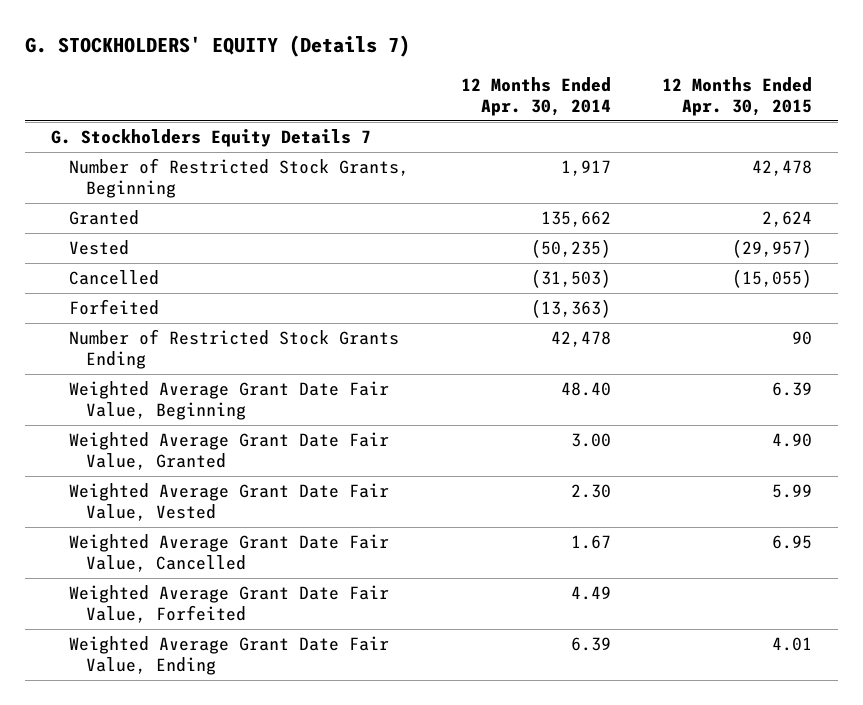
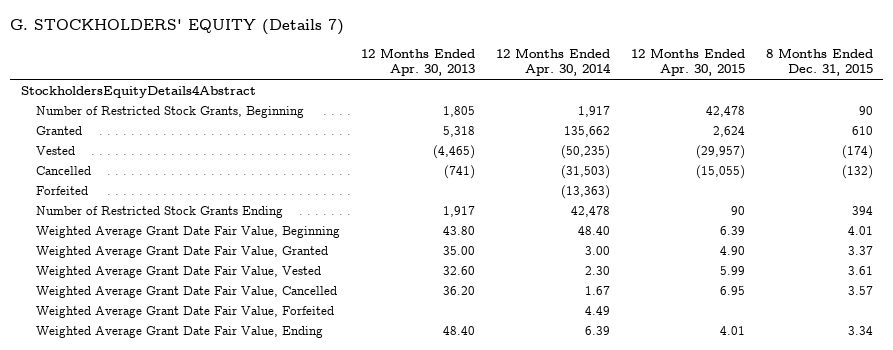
- | 12 Months Ended Apr. 30, 2014 | 12 Months Ended Apr. 30, 2015
+ | 12 Months Ended Apr. 30, 2013 | 12 Months Ended Apr. 30, 2014 | 12 Months Ended Apr. 30, 2015 | 8 Months Ended Dec. 31, 2015
- G. Stockholders Equity Details 7
+ StockholdersEquityDetails4Abstract

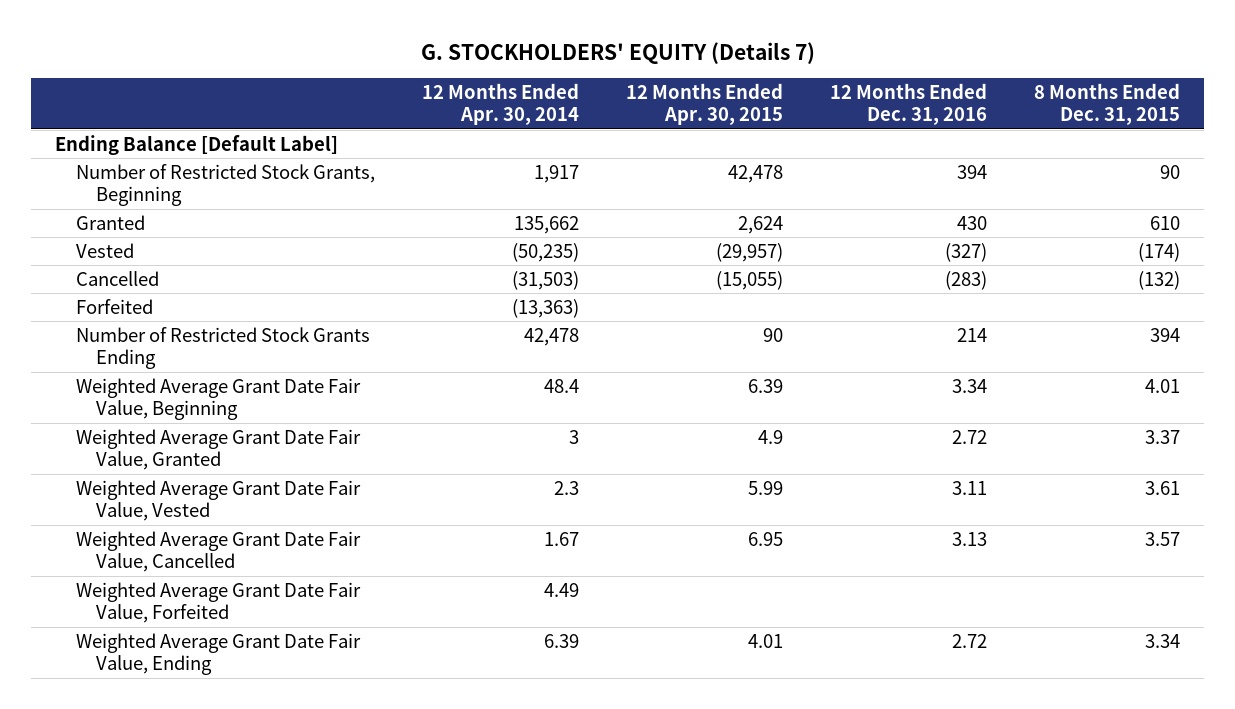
- | 12 Months Ended Apr. 30, 2013 | 12 Months Ended Apr. 30, 2014 | 12 Months Ended Apr. 30, 2015 | 8 Months Ended Dec. 31, 2015
+ | 12 Months Ended Apr. 30, 2014 | 12 Months Ended Apr. 30, 2015 | 12 Months Ended Dec. 31, 2016 | 8 Months Ended Dec. 31, 2015
- StockholdersEquityDetails4Abstract
+ Ending Balance [Default Label]
- Weighted Average Grant Date Fair Value, Beginning | 43.80 | 48.40 | 6.39 | 4.01
- Weighted Average Grant Date Fair Value, Granted | 35.00 | 3.00 | 4.90 | 3.37
- Weighted Average Grant Date Fair Value, Vested | 32.60 | 2.30 | 5.99 | 3.61
+ Weighted Average Grant Date Fair Value, Beginning | 48.4 | 6.39 | 3.34 | 4.01
+ Weighted Average Grant Date Fair Value, Granted | 3 | 4.9 | 2.72 | 3.37
+ Weighted Average Grant Date Fair Value, Vested | 2.3 | 5.99 | 3.11 | 3.61

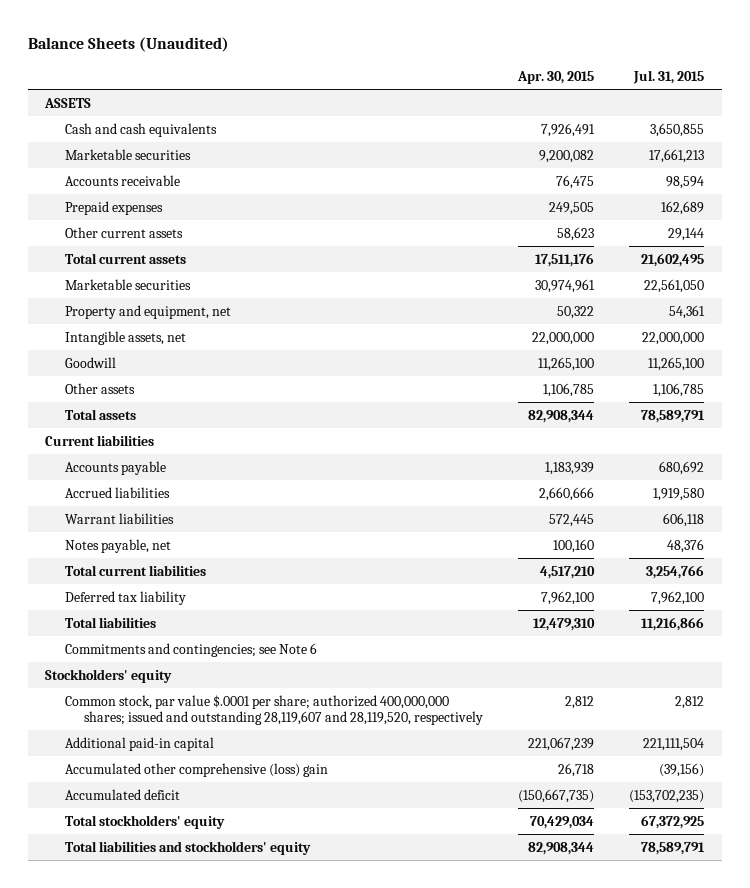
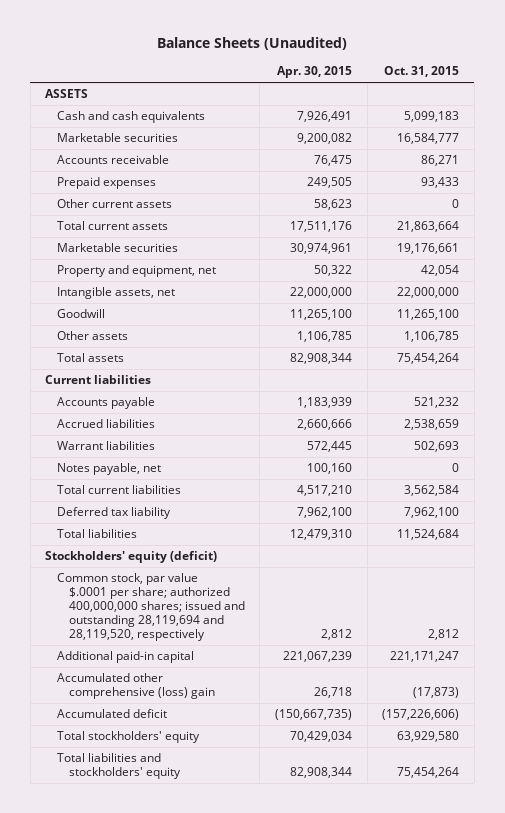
- | Apr. 30, 2015 | Jul. 31, 2015
+ | Apr. 30, 2015 | Oct. 31, 2015
- Commitments and contingencies; see Note 6
- Stockholders' equity
- Common stock, par value $.0001 per share; authorized 400,000,000 shares; issued and outstanding 28,119,607 and 28,119,520, respectively | 2,812 | 2,812
+ Stockholders' equity (deficit)
+ Common stock, par value $.0001 per share; authorized 400,000,000 shares; issued and outstanding 28,119,694 and 28,119,520, respectively | 2,812 | 2,812

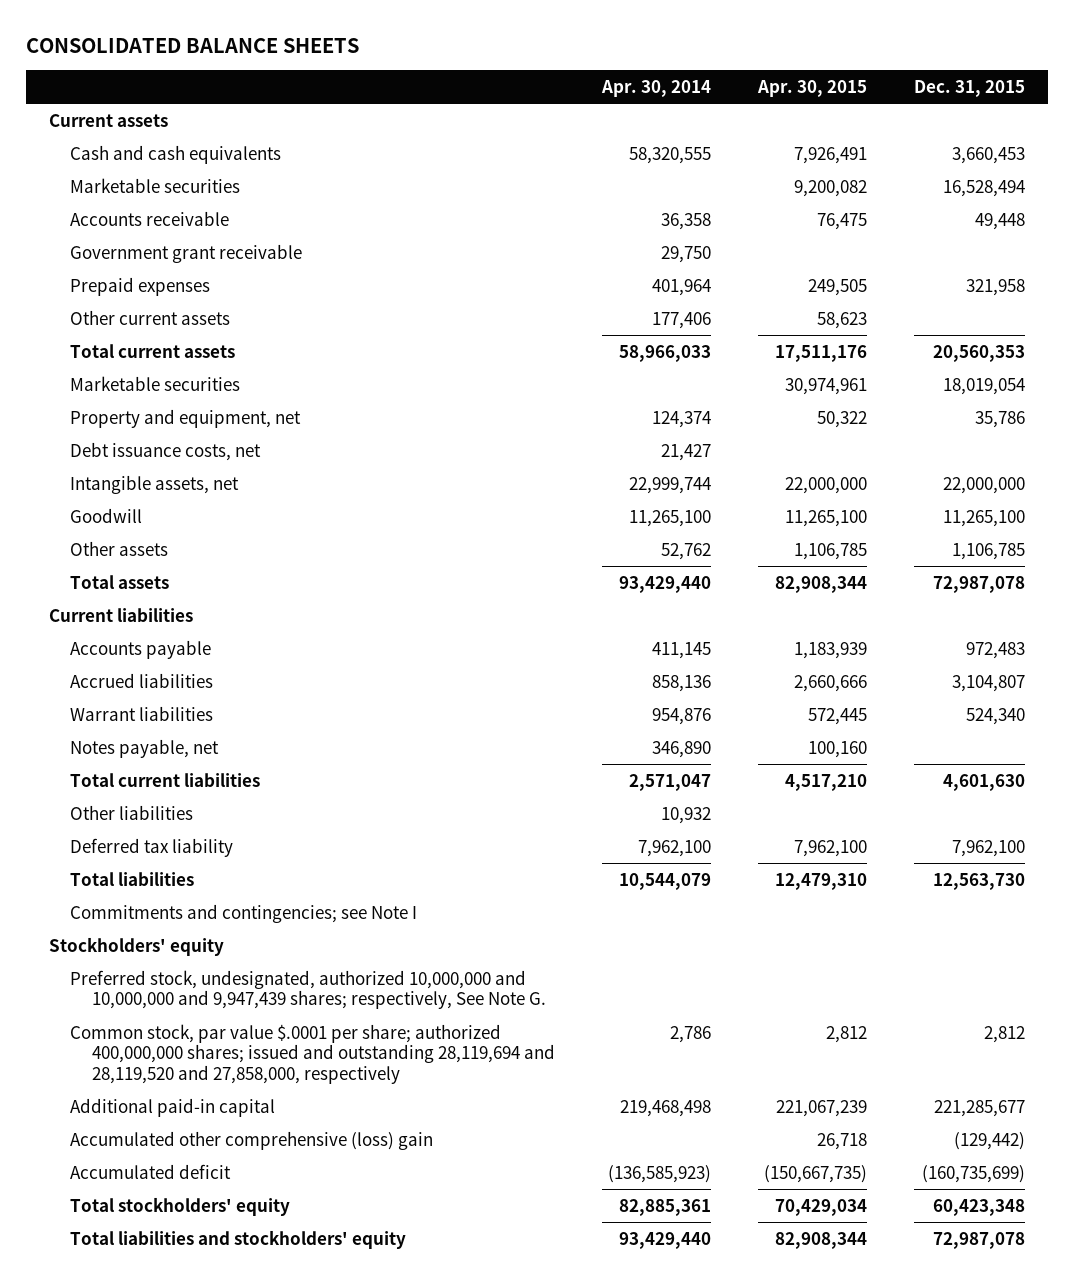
- Balance Sheets (Unaudited)
+ CONSOLIDATED BALANCE SHEETS
- | Apr. 30, 2015 | Oct. 31, 2015
+ | Apr. 30, 2014 | Apr. 30, 2015 | Dec. 31, 2015
- ASSETS
+ Current assets
+ Government grant receivable | 29,750 | |
+ Debt issuance costs, net | 21,427 | |
+ Other liabilities | 10,932 | |
- Stockholders' equity (deficit)
- Common stock, par value $.0001 per share; authorized 400,000,000 shares; issued and outstanding 28,119,694 and 28,119,520, respectively | 2,812 | 2,812
+ Commitments and contingencies; see Note I
+ Stockholders' equity
+ Preferred stock, undesignated, authorized 10,000,000 and 10,000,000 and 9,947,439 shares; respectively, See Note G.
+ Common stock, par value $.0001 per share; authorized 400,000,000 shares; issued and outstanding 28,119,694 and 28,119,520 and 27,858,000, respectively | 2,786 | 2,812 | 2,812

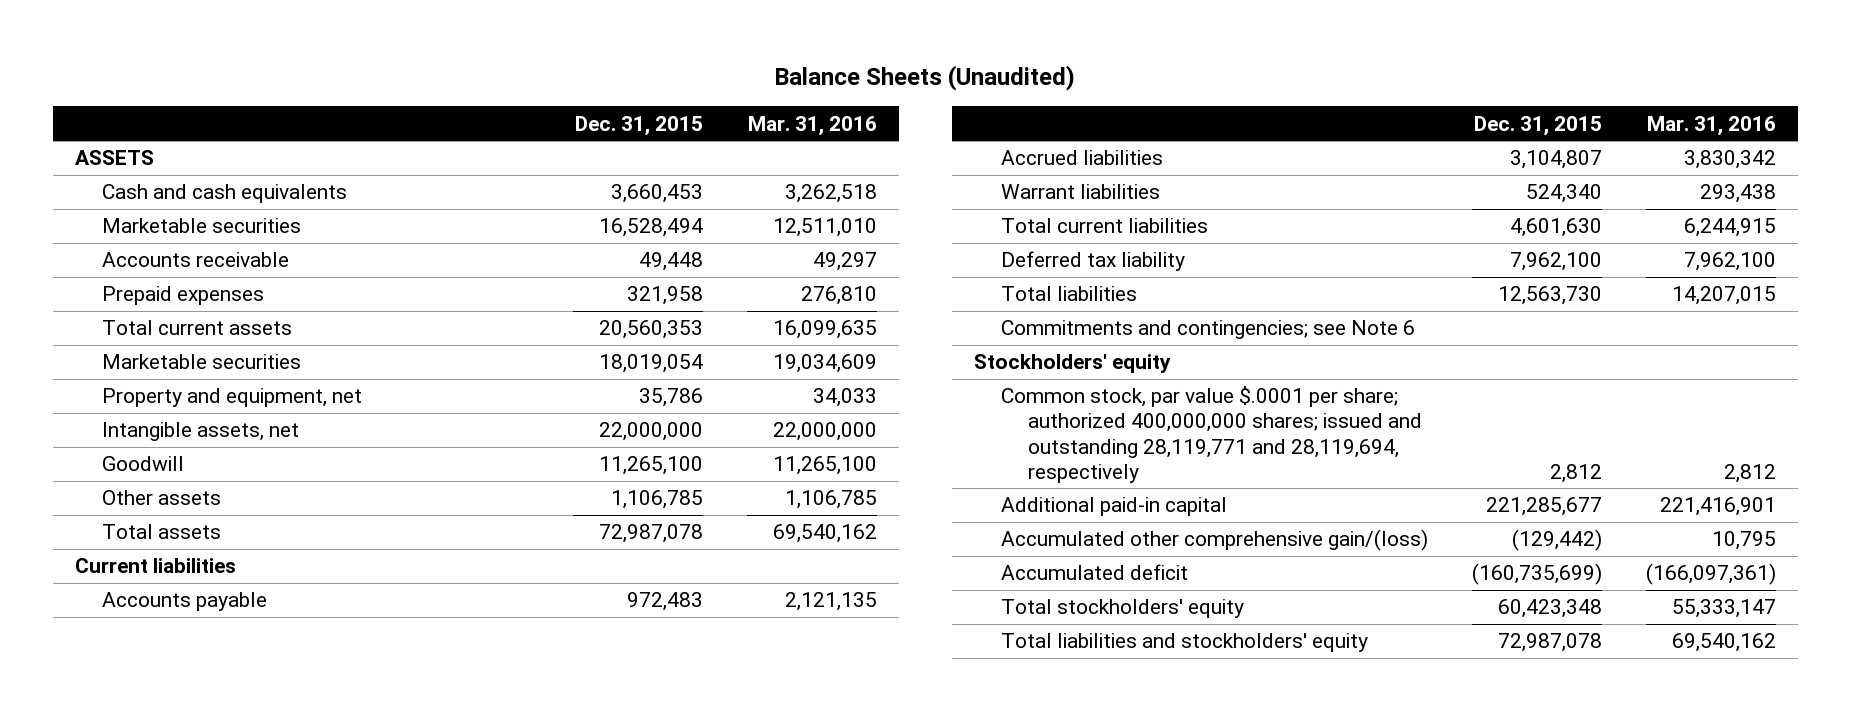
- CONSOLIDATED BALANCE SHEETS
+ Balance Sheets (Unaudited)
- | Apr. 30, 2014 | Apr. 30, 2015 | Dec. 31, 2015
+ | Dec. 31, 2015 | Mar. 31, 2016
- Current assets
+ ASSETS
- Government grant receivable | 29,750 | |
- Other current assets | 177,406 | 58,623 |
- Debt issuance costs, net | 21,427 | |
- Notes payable, net | 346,890 | 100,160 |
- Other liabilities | 10,932 | |
- Commitments and contingencies; see Note I
+ Commitments and contingencies; see Note 6
- Preferred stock, undesignated, authorized 10,000,000 and 10,000,000 and 9,947,439 shares; respectively, See Note G.
- Common stock, par value $.0001 per share; authorized 400,000,000 shares; issued and outstanding 28,119,694 and 28,119,520 and 27,858,000, respectively | 2,786 | 2,812 | 2,812
+ Common stock, par value $.0001 per share; authorized 400,000,000 shares; issued and outstanding 28,119,771 and 28,119,694, respectively | 2,812 | 2,812
- Accumulated other comprehensive (loss) gain | | 26,718 | (129,442)
+ Accumulated other comprehensive gain/(loss) | (129,442) | 10,795

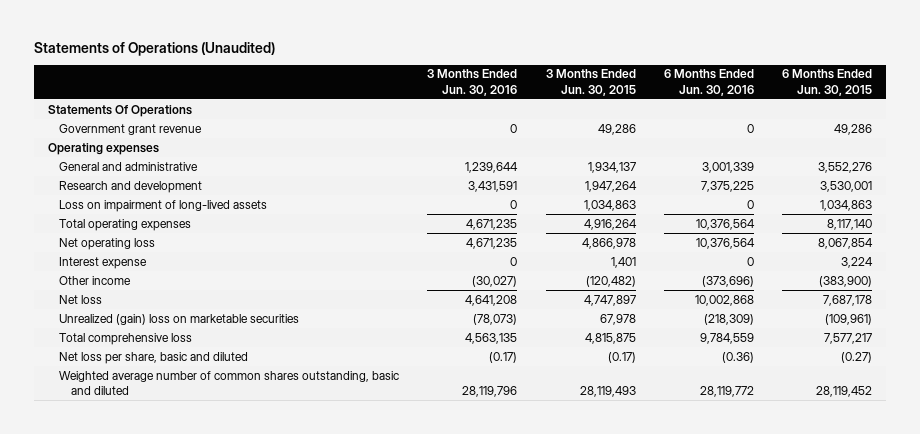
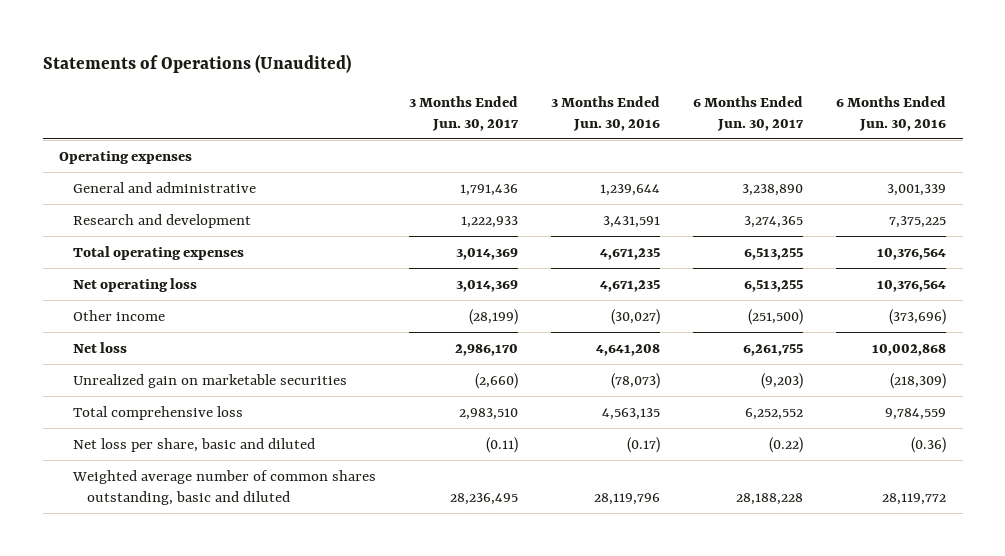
- | 3 Months Ended Jun. 30, 2016 | 3 Months Ended Jun. 30, 2015 | 6 Months Ended Jun. 30, 2016 | 6 Months Ended Jun. 30, 2015
+ | 3 Months Ended Jun. 30, 2017 | 3 Months Ended Jun. 30, 2016 | 6 Months Ended Jun. 30, 2017 | 6 Months Ended Jun. 30, 2016
- Statements Of Operations
- Government grant revenue | 0 | 49,286 | 0 | 49,286
- Loss on impairment of long-lived assets | 0 | 1,034,863 | 0 | 1,034,863
- Interest expense | 0 | 1,401 | 0 | 3,224
- Unrealized (gain) loss on marketable securities | (78,073) | 67,978 | (218,309) | (109,961)
+ Unrealized gain on marketable securities | (2,660) | (78,073) | (9,203) | (218,309)

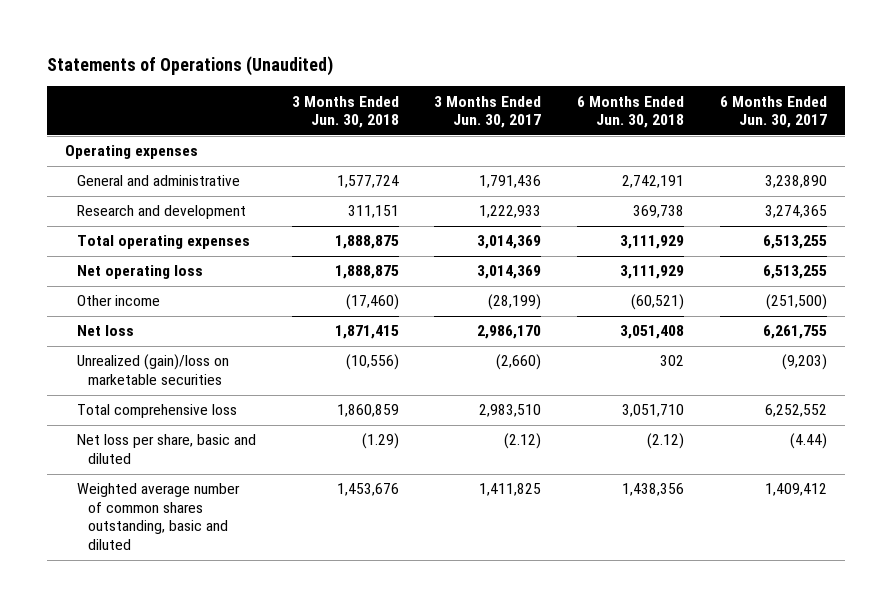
- | 3 Months Ended Jun. 30, 2017 | 3 Months Ended Jun. 30, 2016 | 6 Months Ended Jun. 30, 2017 | 6 Months Ended Jun. 30, 2016
+ | 3 Months Ended Jun. 30, 2018 | 3 Months Ended Jun. 30, 2017 | 6 Months Ended Jun. 30, 2018 | 6 Months Ended Jun. 30, 2017
- Unrealized gain on marketable securities | (2,660) | (78,073) | (9,203) | (218,309)
+ Unrealized (gain)/loss on marketable securities | (10,556) | (2,660) | 302 | (9,203)
- Net loss per share, basic and diluted | (0.11) | (0.17) | (0.22) | (0.36)
- Weighted average number of common shares outstanding, basic and diluted | 28,236,495 | 28,119,796 | 28,188,228 | 28,119,772
+ Net loss per share, basic and diluted | (1.29) | (2.12) | (2.12) | (4.44)
+ Weighted average number of common shares outstanding, basic and diluted | 1,453,676 | 1,411,825 | 1,438,356 | 1,409,412

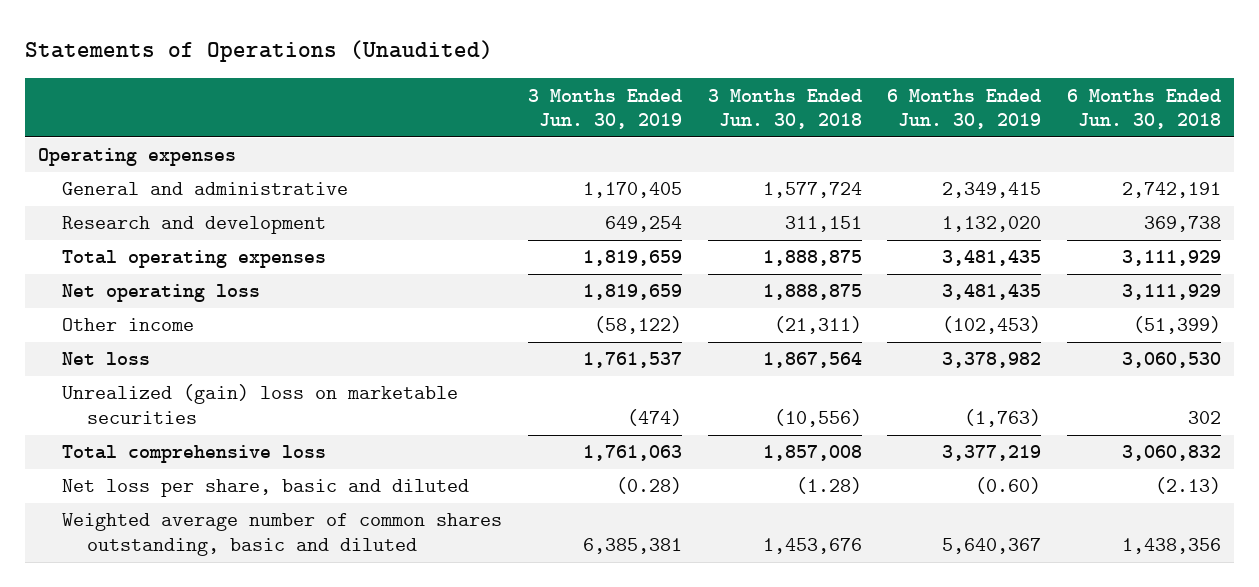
- | 3 Months Ended Jun. 30, 2018 | 3 Months Ended Jun. 30, 2017 | 6 Months Ended Jun. 30, 2018 | 6 Months Ended Jun. 30, 2017
+ | 3 Months Ended Jun. 30, 2019 | 3 Months Ended Jun. 30, 2018 | 6 Months Ended Jun. 30, 2019 | 6 Months Ended Jun. 30, 2018
- Other income | (17,460) | (28,199) | (60,521) | (251,500)
- Net loss | 1,871,415 | 2,986,170 | 3,051,408 | 6,261,755
- Unrealized (gain)/loss on marketable securities | (10,556) | (2,660) | 302 | (9,203)
- Total comprehensive loss | 1,860,859 | 2,983,510 | 3,051,710 | 6,252,552
- Net loss per share, basic and diluted | (1.29) | (2.12) | (2.12) | (4.44)
+ Other income | (58,122) | (21,311) | (102,453) | (51,399)
+ Net loss | 1,761,537 | 1,867,564 | 3,378,982 | 3,060,530
+ Unrealized (gain) loss on marketable securities | (474) | (10,556) | (1,763) | 302
+ Total comprehensive loss | 1,761,063 | 1,857,008 | 3,377,219 | 3,060,832
+ Net loss per share, basic and diluted | (0.28) | (1.28) | (0.60) | (2.13)

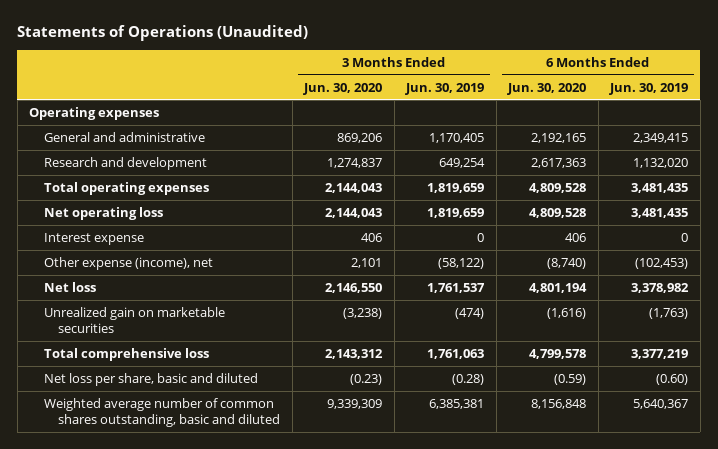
- | 3 Months Ended Jun. 30, 2019 | 3 Months Ended Jun. 30, 2018 | 6 Months Ended Jun. 30, 2019 | 6 Months Ended Jun. 30, 2018
+ | 3 Months Ended Jun. 30, 2020 | 3 Months Ended Jun. 30, 2019 | 6 Months Ended Jun. 30, 2020 | 6 Months Ended Jun. 30, 2019
- Other income | (58,122) | (21,311) | (102,453) | (51,399)
+ Interest expense | 406 | 0 | 406 | 0
+ Other expense (income), net | 2,101 | (58,122) | (8,740) | (102,453)
- Unrealized (gain) loss on marketable securities | (474) | (10,556) | (1,763) | 302
+ Unrealized gain on marketable securities | (3,238) | (474) | (1,616) | (1,763)

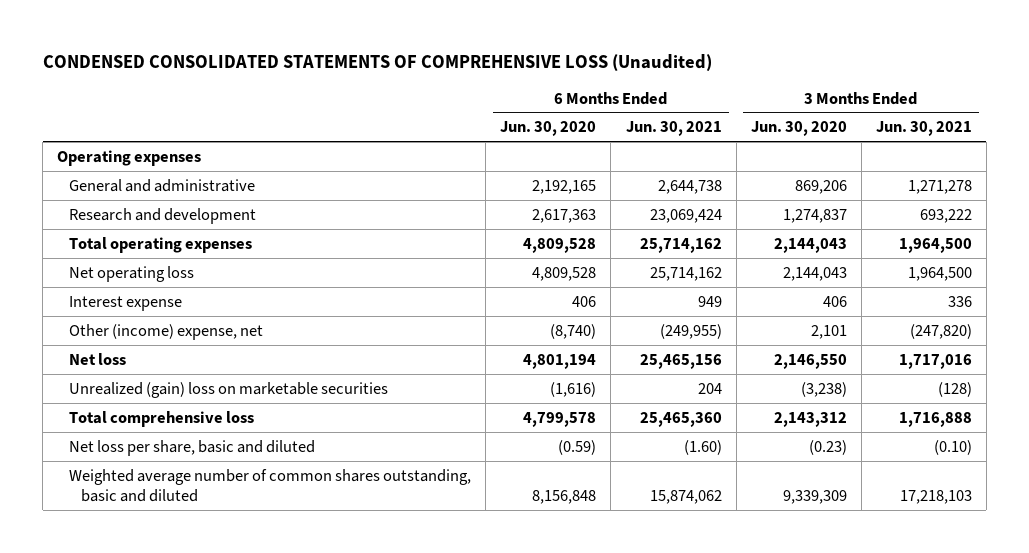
- Statements of Operations (Unaudited)
+ CONDENSED CONSOLIDATED STATEMENTS OF COMPREHENSIVE LOSS (Unaudited)
- | 3 Months Ended Jun. 30, 2020 | 3 Months Ended Jun. 30, 2019 | 6 Months Ended Jun. 30, 2020 | 6 Months Ended Jun. 30, 2019
+ | 6 Months Ended Jun. 30, 2020 | 6 Months Ended Jun. 30, 2021 | 3 Months Ended Jun. 30, 2020 | 3 Months Ended Jun. 30, 2021
- Other expense (income), net | 2,101 | (58,122) | (8,740) | (102,453)
+ Other (income) expense, net | (8,740) | (249,955) | 2,101 | (247,820)
- Unrealized gain on marketable securities | (3,238) | (474) | (1,616) | (1,763)
+ Unrealized (gain) loss on marketable securities | (1,616) | 204 | (3,238) | (128)

